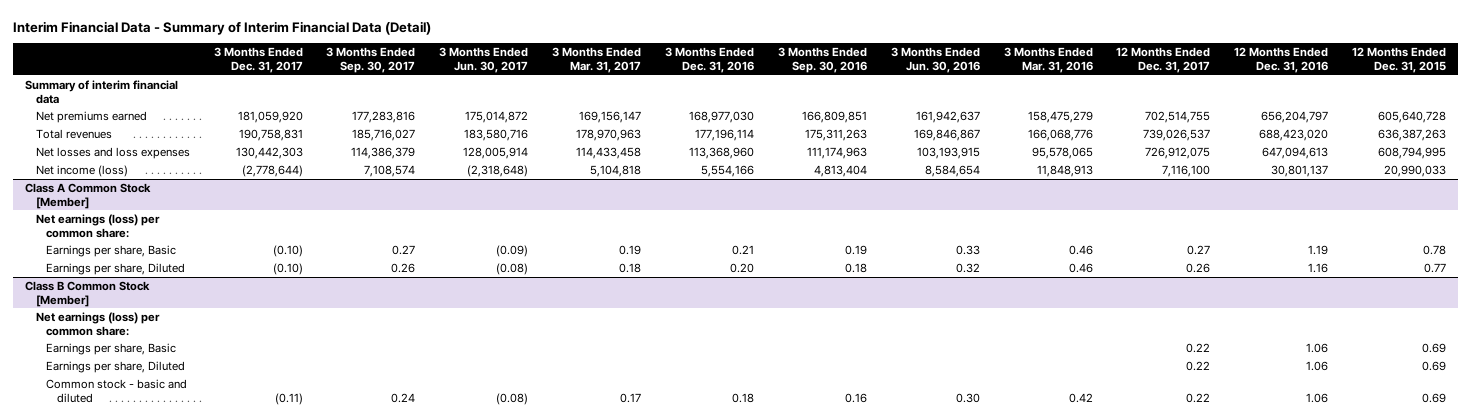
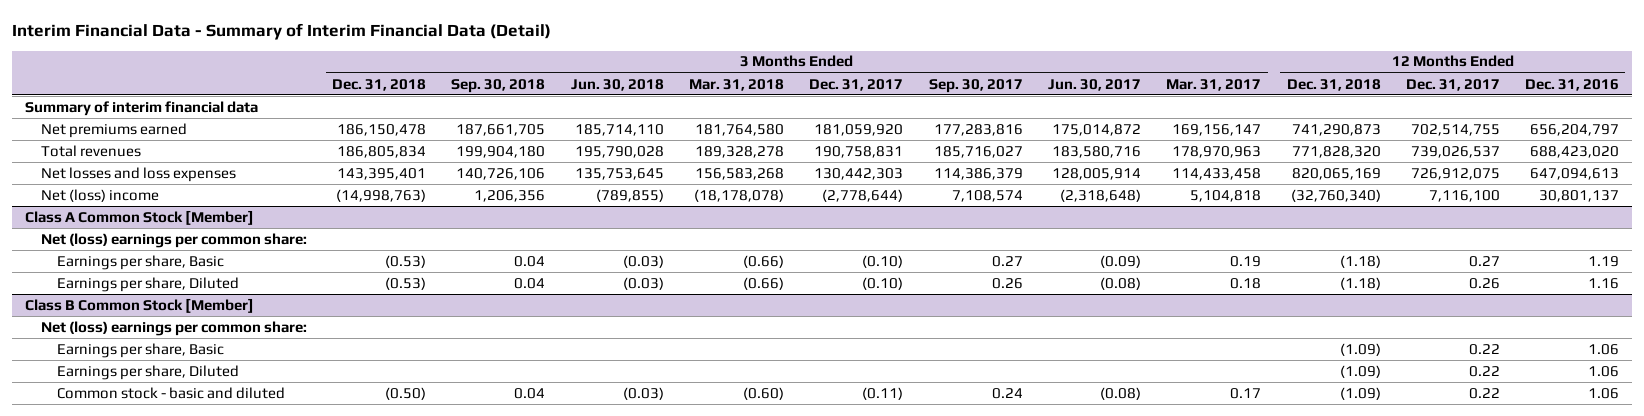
- | 3 Months Ended Dec. 31, 2017 | 3 Months Ended Sep. 30, 2017 | 3 Months Ended Jun. 30, 2017 | 3 Months Ended Mar. 31, 2017 | 3 Months Ended Dec. 31, 2016 | 3 Months Ended Sep. 30, 2016 | 3 Months Ended Jun. 30, 2016 | 3 Months Ended Mar. 31, 2016 | 12 Months Ended Dec. 31, 2017 | 12 Months Ended Dec. 31, 2016 | 12 Months Ended Dec. 31, 2015
+ | 3 Months Ended Dec. 31, 2018 | 3 Months Ended Sep. 30, 2018 | 3 Months Ended Jun. 30, 2018 | 3 Months Ended Mar. 31, 2018 | 3 Months Ended Dec. 31, 2017 | 3 Months Ended Sep. 30, 2017 | 3 Months Ended Jun. 30, 2017 | 3 Months Ended Mar. 31, 2017 | 12 Months Ended Dec. 31, 2018 | 12 Months Ended Dec. 31, 2017 | 12 Months Ended Dec. 31, 2016
- Net income (loss) | (2,778,644) | 7,108,574 | (2,318,648) | 5,104,818 | 5,554,166 | 4,813,404 | 8,584,654 | 11,848,913 | 7,116,100 | 30,801,137 | 20,990,033
+ Net (loss) income | (14,998,763) | 1,206,356 | (789,855) | (18,178,078) | (2,778,644) | 7,108,574 | (2,318,648) | 5,104,818 | (32,760,340) | 7,116,100 | 30,801,137
@ Class A Common Stock [Member]
- Net earnings (loss) per common share:
+ Net (loss) earnings per common share:
@ Class B Common Stock [Member]
- Net earnings (loss) per common share:
+ Net (loss) earnings per common share:

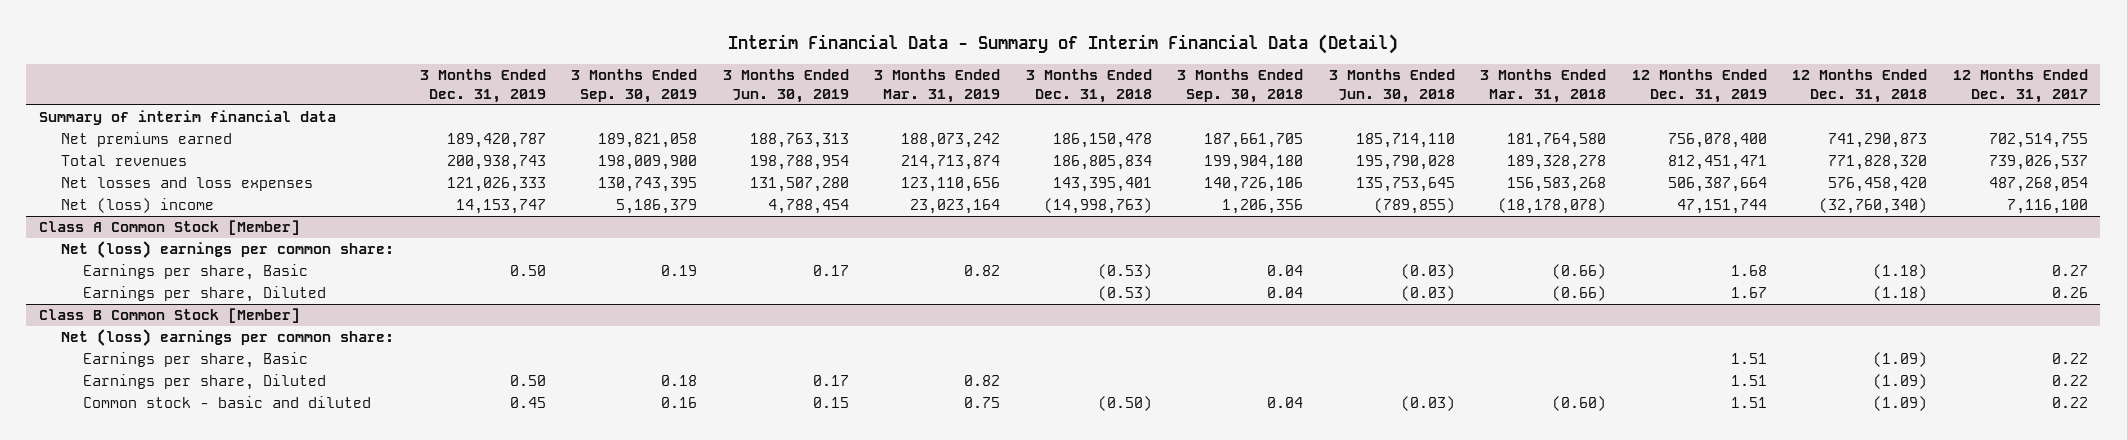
- | 3 Months Ended Dec. 31, 2018 | 3 Months Ended Sep. 30, 2018 | 3 Months Ended Jun. 30, 2018 | 3 Months Ended Mar. 31, 2018 | 3 Months Ended Dec. 31, 2017 | 3 Months Ended Sep. 30, 2017 | 3 Months Ended Jun. 30, 2017 | 3 Months Ended Mar. 31, 2017 | 12 Months Ended Dec. 31, 2018 | 12 Months Ended Dec. 31, 2017 | 12 Months Ended Dec. 31, 2016
+ | 3 Months Ended Dec. 31, 2019 | 3 Months Ended Sep. 30, 2019 | 3 Months Ended Jun. 30, 2019 | 3 Months Ended Mar. 31, 2019 | 3 Months Ended Dec. 31, 2018 | 3 Months Ended Sep. 30, 2018 | 3 Months Ended Jun. 30, 2018 | 3 Months Ended Mar. 31, 2018 | 12 Months Ended Dec. 31, 2019 | 12 Months Ended Dec. 31, 2018 | 12 Months Ended Dec. 31, 2017
- Net losses and loss expenses | 143,395,401 | 140,726,106 | 135,753,645 | 156,583,268 | 130,442,303 | 114,386,379 | 128,005,914 | 114,433,458 | 820,065,169 | 726,912,075 | 647,094,613
+ Net losses and loss expenses | 121,026,333 | 130,743,395 | 131,507,280 | 123,110,656 | 143,395,401 | 140,726,106 | 135,753,645 | 156,583,268 | 506,387,664 | 576,458,420 | 487,268,054

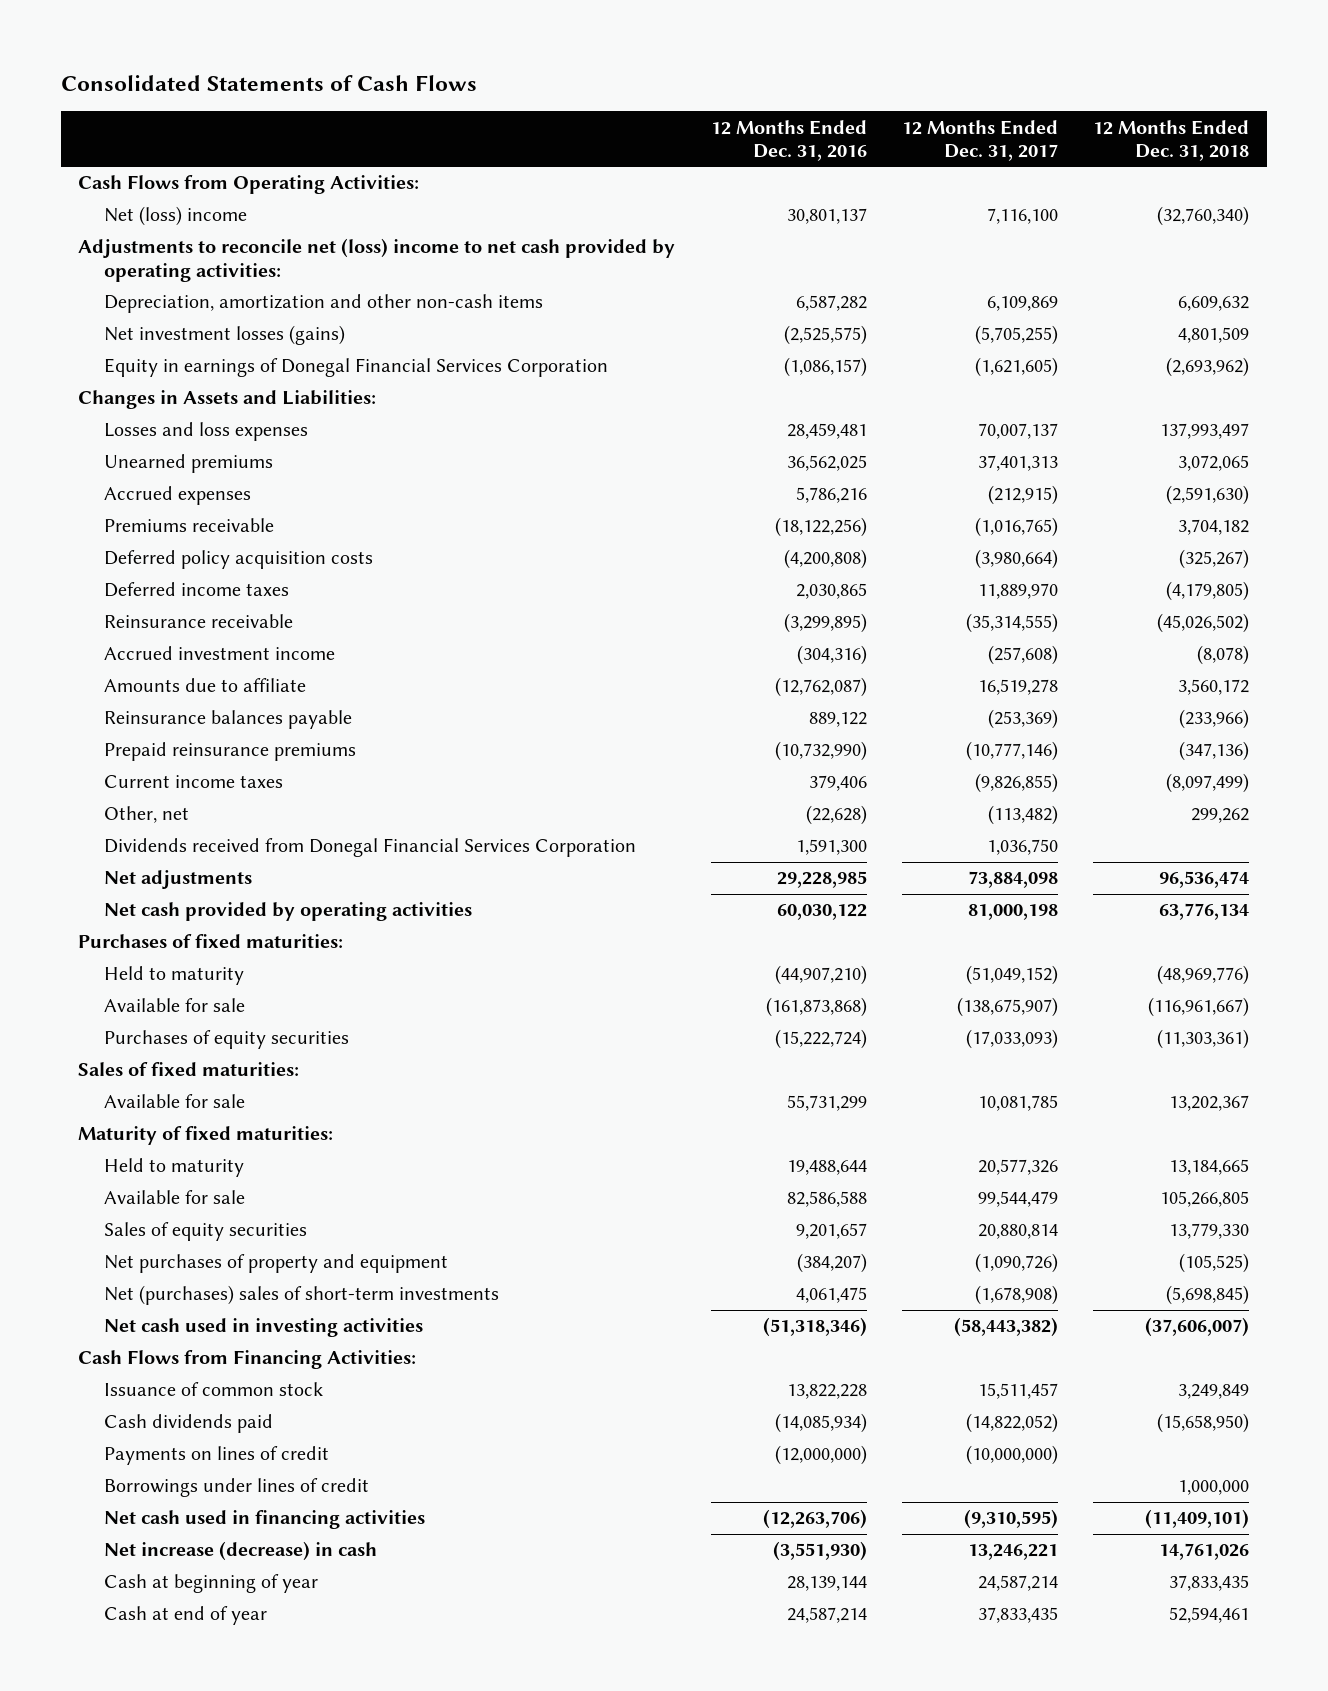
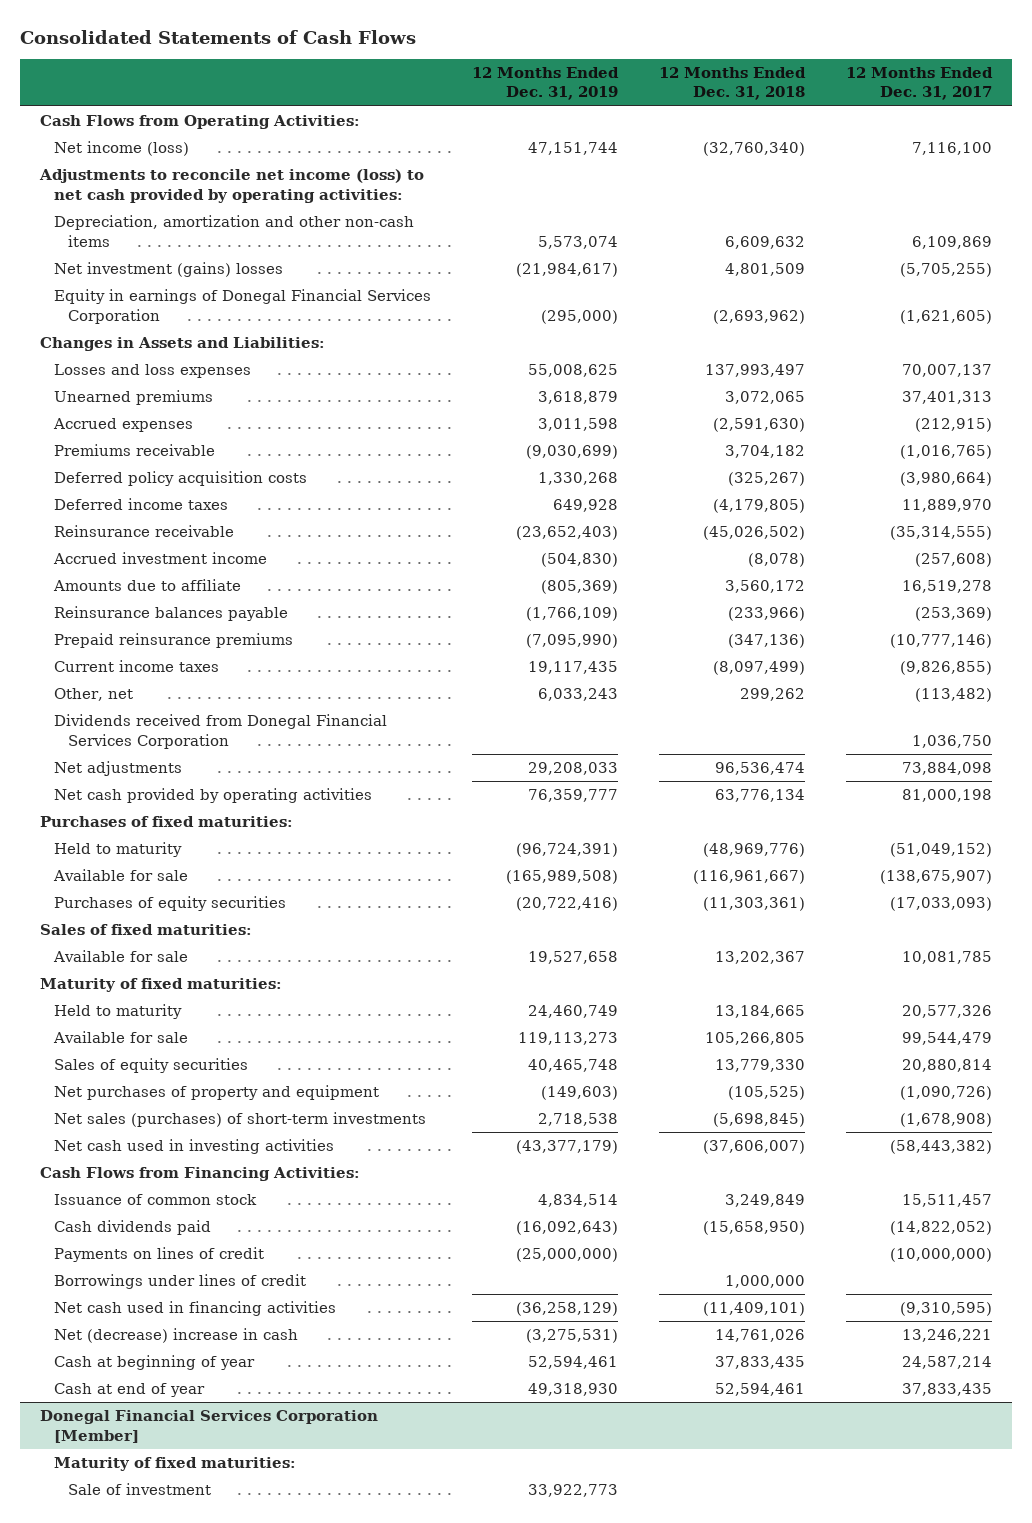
- | 12 Months Ended Dec. 31, 2016 | 12 Months Ended Dec. 31, 2017 | 12 Months Ended Dec. 31, 2018
+ | 12 Months Ended Dec. 31, 2019 | 12 Months Ended Dec. 31, 2018 | 12 Months Ended Dec. 31, 2017
- Net (loss) income | 30,801,137 | 7,116,100 | (32,760,340)
- Adjustments to reconcile net (loss) income to net cash provided by operating activities:
+ Net income (loss) | 47,151,744 | (32,760,340) | 7,116,100
+ Adjustments to reconcile net income (loss) to net cash provided by operating activities:
- Net investment losses (gains) | (2,525,575) | (5,705,255) | 4,801,509
+ Net investment (gains) losses | (21,984,617) | 4,801,509 | (5,705,255)
- Net (purchases) sales of short-term investments | 4,061,475 | (1,678,908) | (5,698,845)
+ Net sales (purchases) of short-term investments | 2,718,538 | (5,698,845) | (1,678,908)
- Net increase (decrease) in cash | (3,551,930) | 13,246,221 | 14,761,026
+ Net (decrease) increase in cash | (3,275,531) | 14,761,026 | 13,246,221
+ Donegal Financial Services Corporation [Member]
+ Maturity of fixed maturities:
+ Sale of investment | 33,922,773 | |

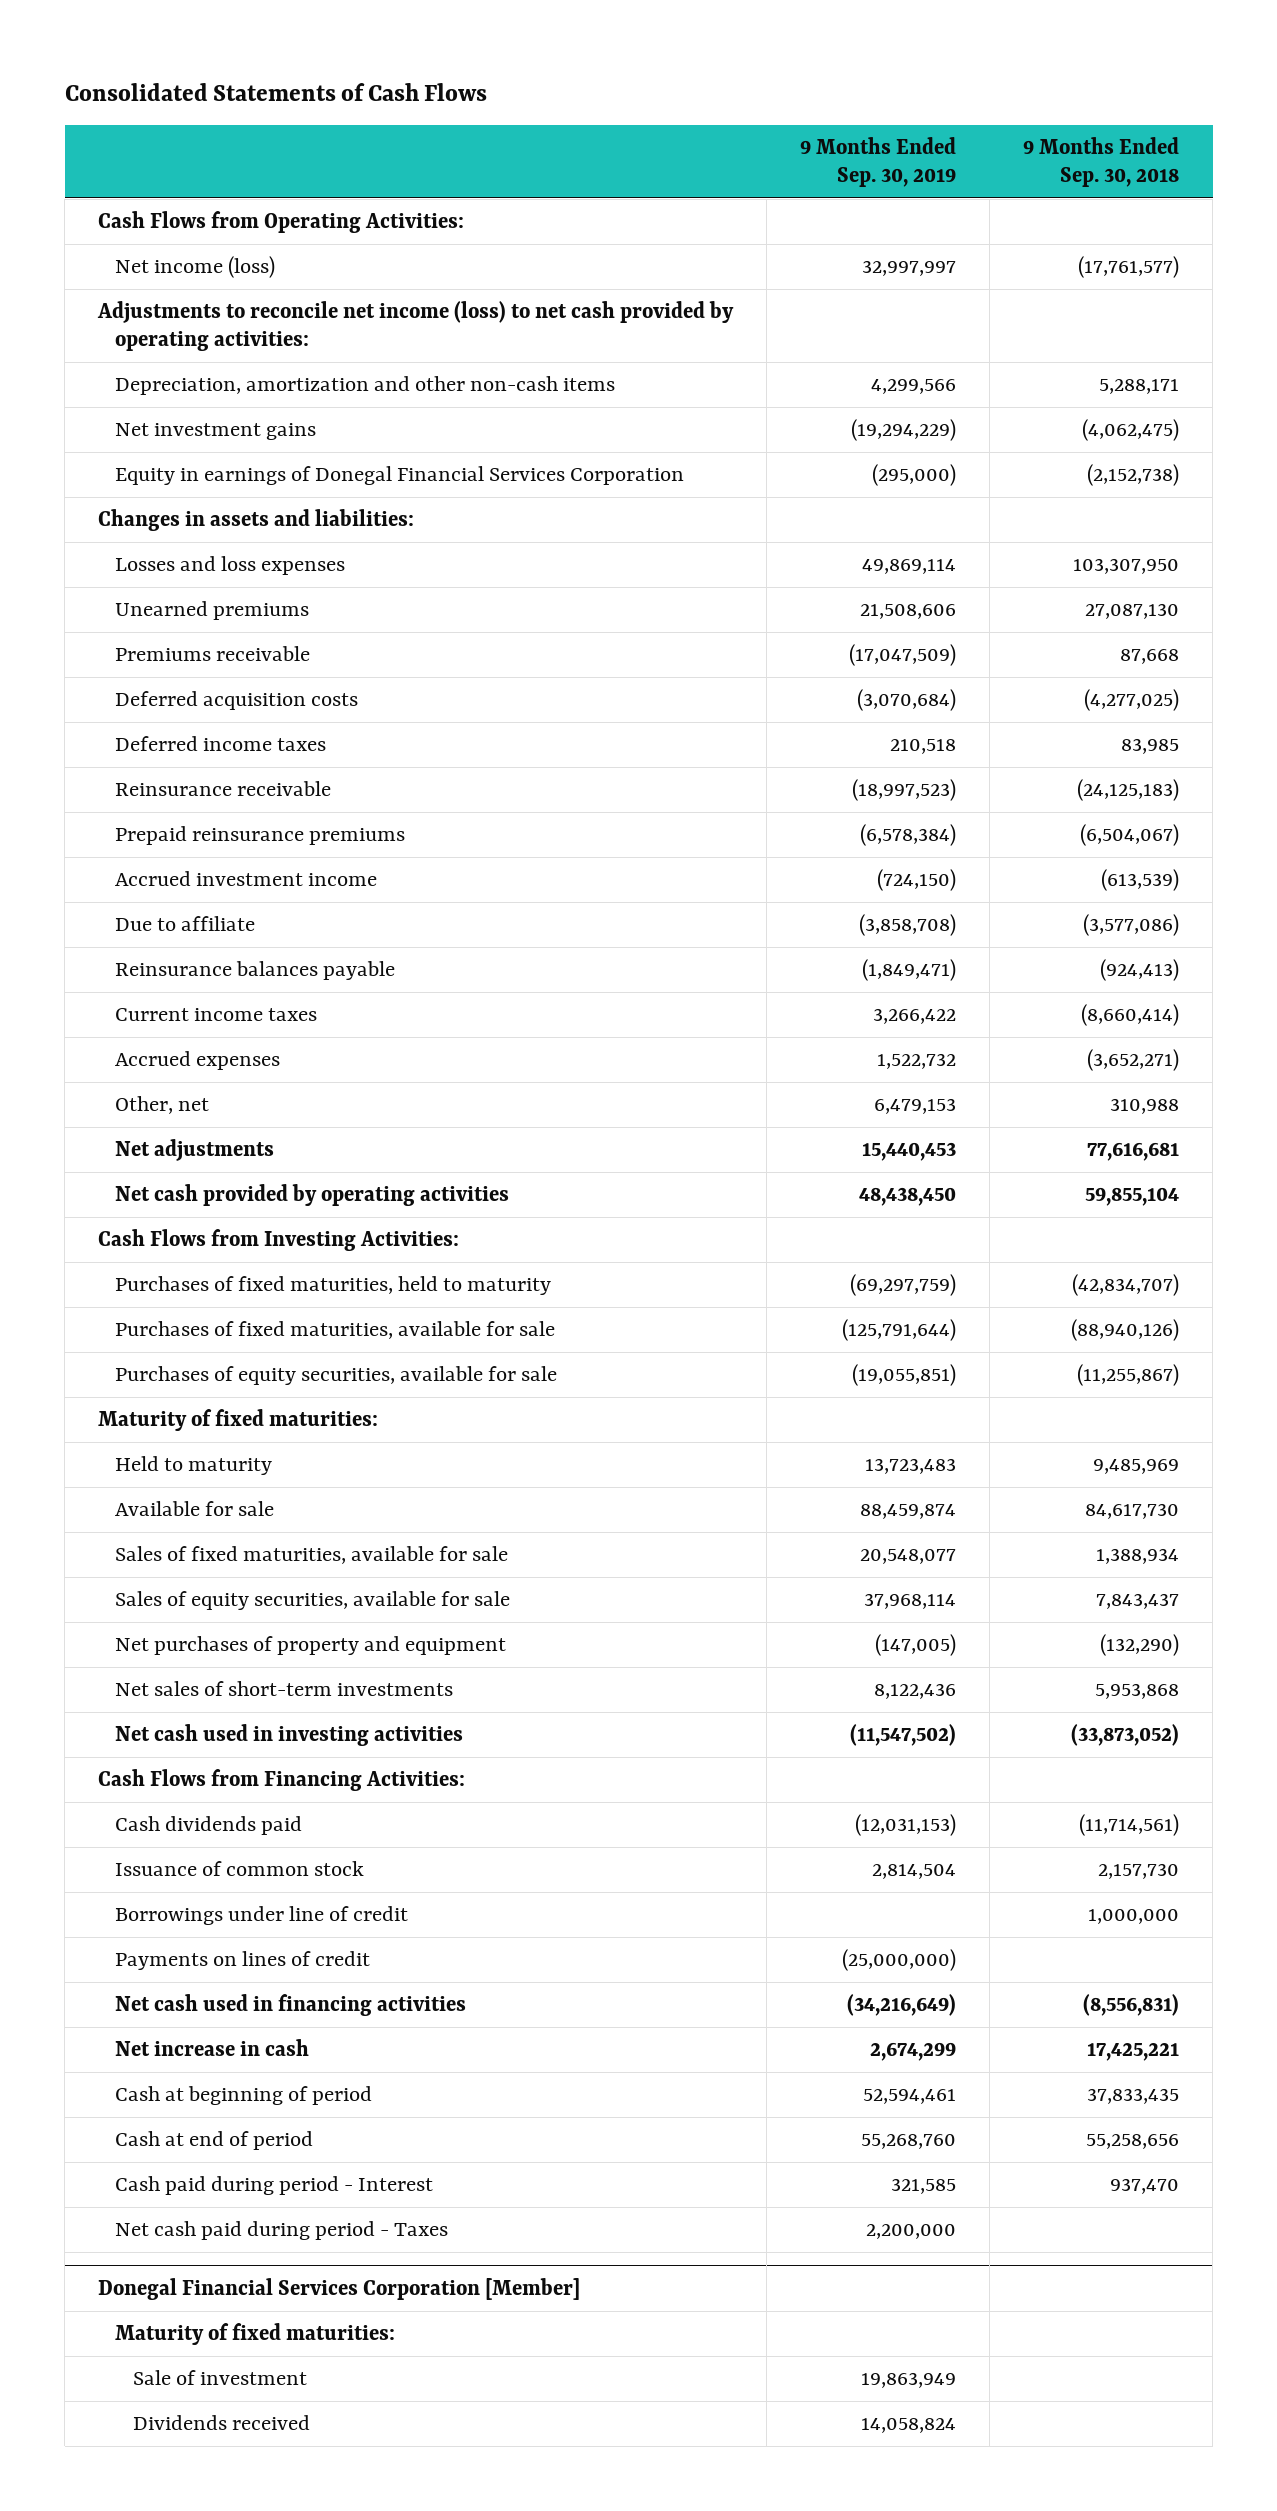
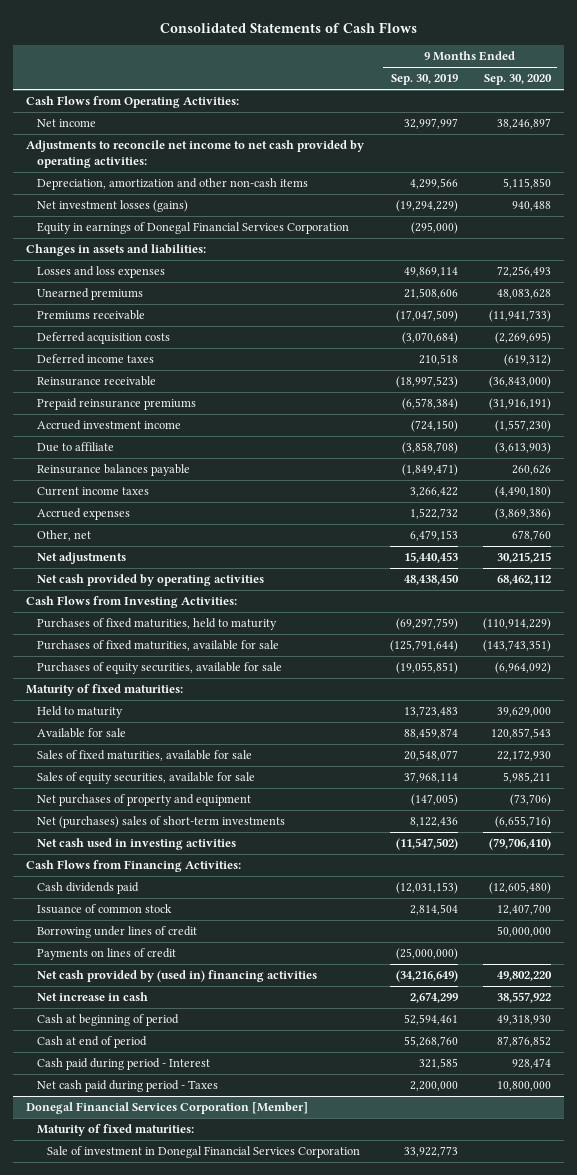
- | 9 Months Ended Sep. 30, 2019 | 9 Months Ended Sep. 30, 2018
+ | 9 Months Ended Sep. 30, 2019 | 9 Months Ended Sep. 30, 2020
- Net income (loss) | 32,997,997 | (17,761,577)
- Adjustments to reconcile net income (loss) to net cash provided by operating activities:
+ Net income | 32,997,997 | 38,246,897
+ Adjustments to reconcile net income to net cash provided by operating activities:
- Net investment gains | (19,294,229) | (4,062,475)
+ Net investment losses (gains) | (19,294,229) | 940,488
- Net sales of short-term investments | 8,122,436 | 5,953,868
+ Net (purchases) sales of short-term investments | 8,122,436 | (6,655,716)
- Borrowings under line of credit | | 1,000,000
+ Borrowing under lines of credit | | 50,000,000
- Net cash used in financing activities | (34,216,649) | (8,556,831)
+ Net cash provided by (used in) financing activities | (34,216,649) | 49,802,220
@ Donegal Financial Services Corporation [Member]
- Sale of investment | 19,863,949 |
- Dividends received | 14,058,824 |
+ Sale of investment in Donegal Financial Services Corporation | 33,922,773 |

